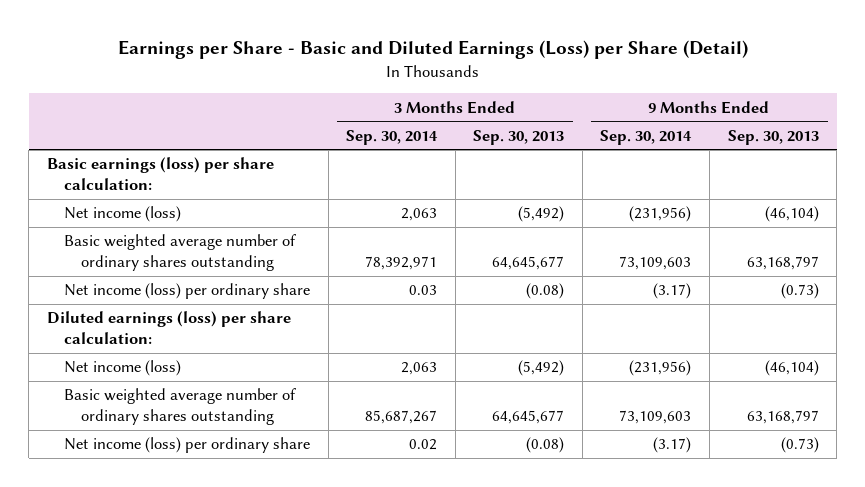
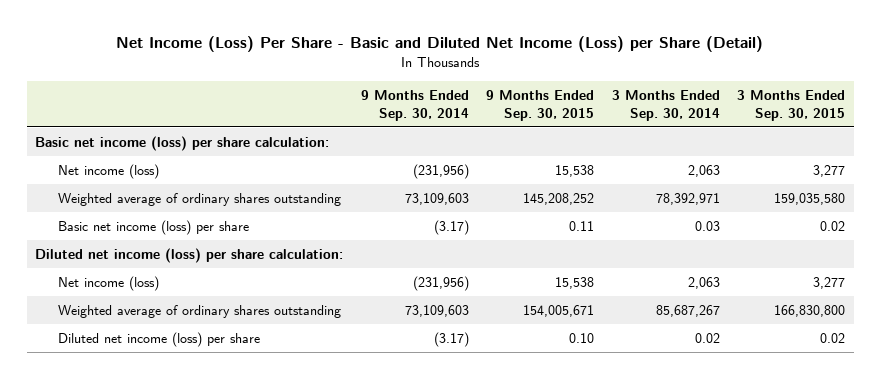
- Earnings per Share - Basic and Diluted Earnings (Loss) per Share (Detail)
+ Net Income (Loss) Per Share - Basic and Diluted Net Income (Loss) per Share (Detail)
- | 3 Months Ended Sep. 30, 2014 | 3 Months Ended Sep. 30, 2013 | 9 Months Ended Sep. 30, 2014 | 9 Months Ended Sep. 30, 2013
+ | 9 Months Ended Sep. 30, 2014 | 9 Months Ended Sep. 30, 2015 | 3 Months Ended Sep. 30, 2014 | 3 Months Ended Sep. 30, 2015
- Basic earnings (loss) per share calculation:
+ Basic net income (loss) per share calculation:
- Basic weighted average number of ordinary shares outstanding | 78,392,971 | 64,645,677 | 73,109,603 | 63,168,797
- Net income (loss) per ordinary share | 0.03 | (0.08) | (3.17) | (0.73)
- Diluted earnings (loss) per share calculation:
+ Weighted average of ordinary shares outstanding | 73,109,603 | 145,208,252 | 78,392,971 | 159,035,580
+ Basic net income (loss) per share | (3.17) | 0.11 | 0.03 | 0.02
+ Diluted net income (loss) per share calculation:
- Basic weighted average number of ordinary shares outstanding | 85,687,267 | 64,645,677 | 73,109,603 | 63,168,797
- Net income (loss) per ordinary share | 0.02 | (0.08) | (3.17) | (0.73)
+ Weighted average of ordinary shares outstanding | 73,109,603 | 154,005,671 | 85,687,267 | 166,830,800
+ Diluted net income (loss) per share | (3.17) | 0.10 | 0.02 | 0.02

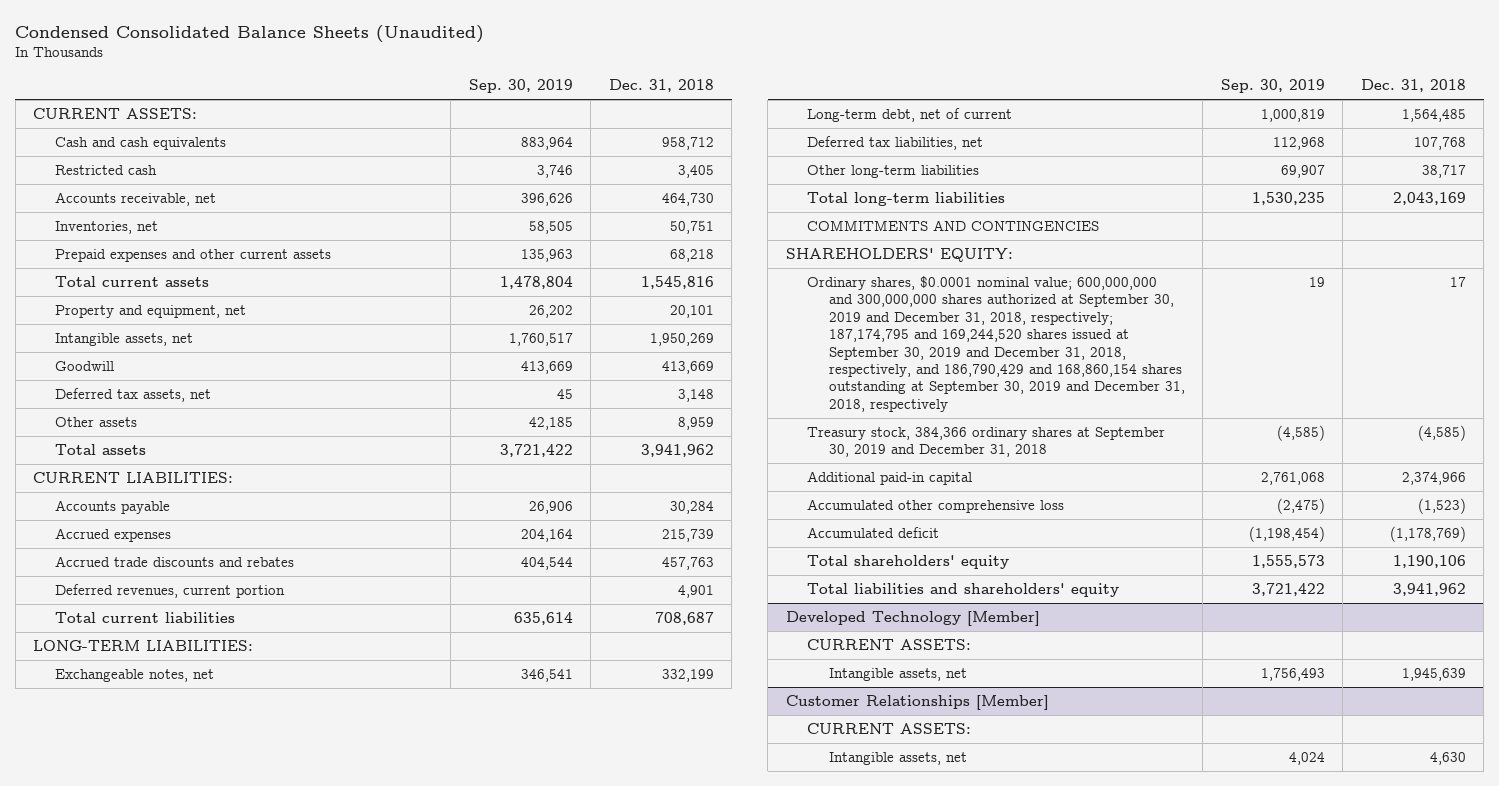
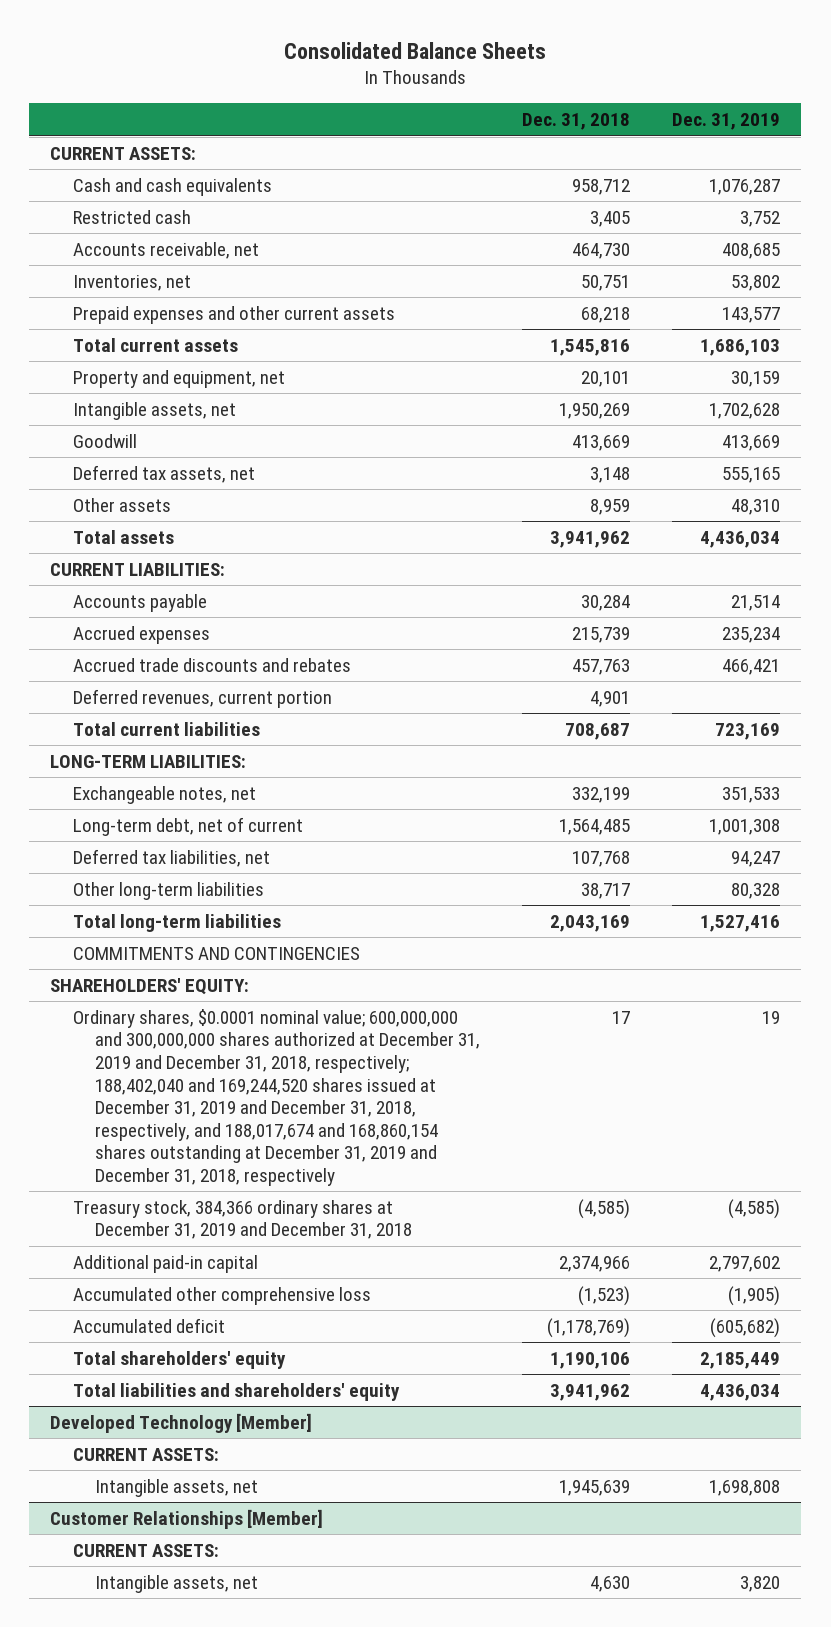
- Condensed Consolidated Balance Sheets (Unaudited)
+ Consolidated Balance Sheets
- | Sep. 30, 2019 | Dec. 31, 2018
+ | Dec. 31, 2018 | Dec. 31, 2019
- Ordinary shares, $0.0001 nominal value; 600,000,000 and 300,000,000 shares authorized at September 30, 2019 and December 31, 2018, respectively; 187,174,795 and 169,244,520 shares issued at September 30, 2019 and December 31, 2018, respectively, and 186,790,429 and 168,860,154 shares outstanding at September 30, 2019 and December 31, 2018, respectively | 19 | 17
- Treasury stock, 384,366 ordinary shares at September 30, 2019 and December 31, 2018 | (4,585) | (4,585)
+ Ordinary shares, $0.0001 nominal value; 600,000,000 and 300,000,000 shares authorized at December 31, 2019 and December 31, 2018, respectively; 188,402,040 and 169,244,520 shares issued at December 31, 2019 and December 31, 2018, respectively, and 188,017,674 and 168,860,154 shares outstanding at December 31, 2019 and December 31, 2018, respectively | 17 | 19
+ Treasury stock, 384,366 ordinary shares at December 31, 2019 and December 31, 2018 | (4,585) | (4,585)

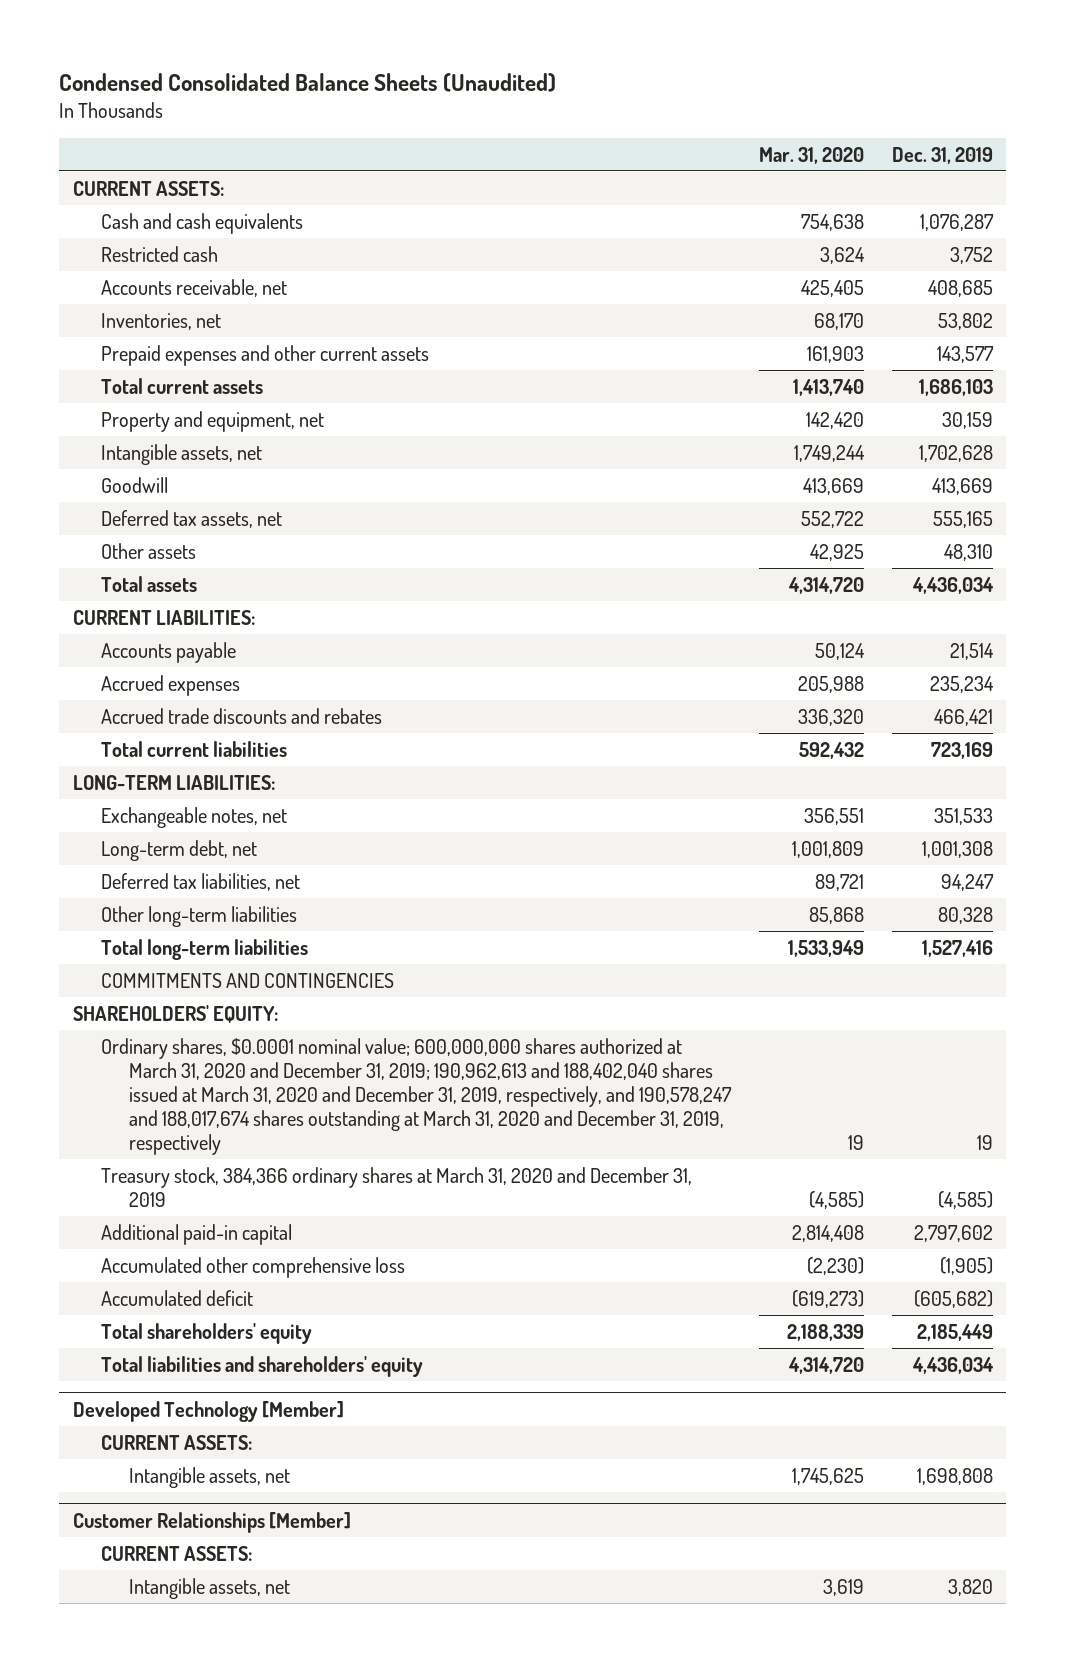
- Consolidated Balance Sheets
+ Condensed Consolidated Balance Sheets (Unaudited)
- | Dec. 31, 2018 | Dec. 31, 2019
+ | Mar. 31, 2020 | Dec. 31, 2019
- Deferred revenues, current portion | 4,901 |
- Long-term debt, net of current | 1,564,485 | 1,001,308
+ Long-term debt, net | 1,001,809 | 1,001,308
- Ordinary shares, $0.0001 nominal value; 600,000,000 and 300,000,000 shares authorized at December 31, 2019 and December 31, 2018, respectively; 188,402,040 and 169,244,520 shares issued at December 31, 2019 and December 31, 2018, respectively, and 188,017,674 and 168,860,154 shares outstanding at December 31, 2019 and December 31, 2018, respectively | 17 | 19
- Treasury stock, 384,366 ordinary shares at December 31, 2019 and December 31, 2018 | (4,585) | (4,585)
+ Ordinary shares, $0.0001 nominal value; 600,000,000 shares authorized at March 31, 2020 and December 31, 2019; 190,962,613 and 188,402,040 shares issued at March 31, 2020 and December 31, 2019, respectively, and 190,578,247 and 188,017,674 shares outstanding at March 31, 2020 and December 31, 2019, respectively | 19 | 19
+ Treasury stock, 384,366 ordinary shares at March 31, 2020 and December 31, 2019 | (4,585) | (4,585)

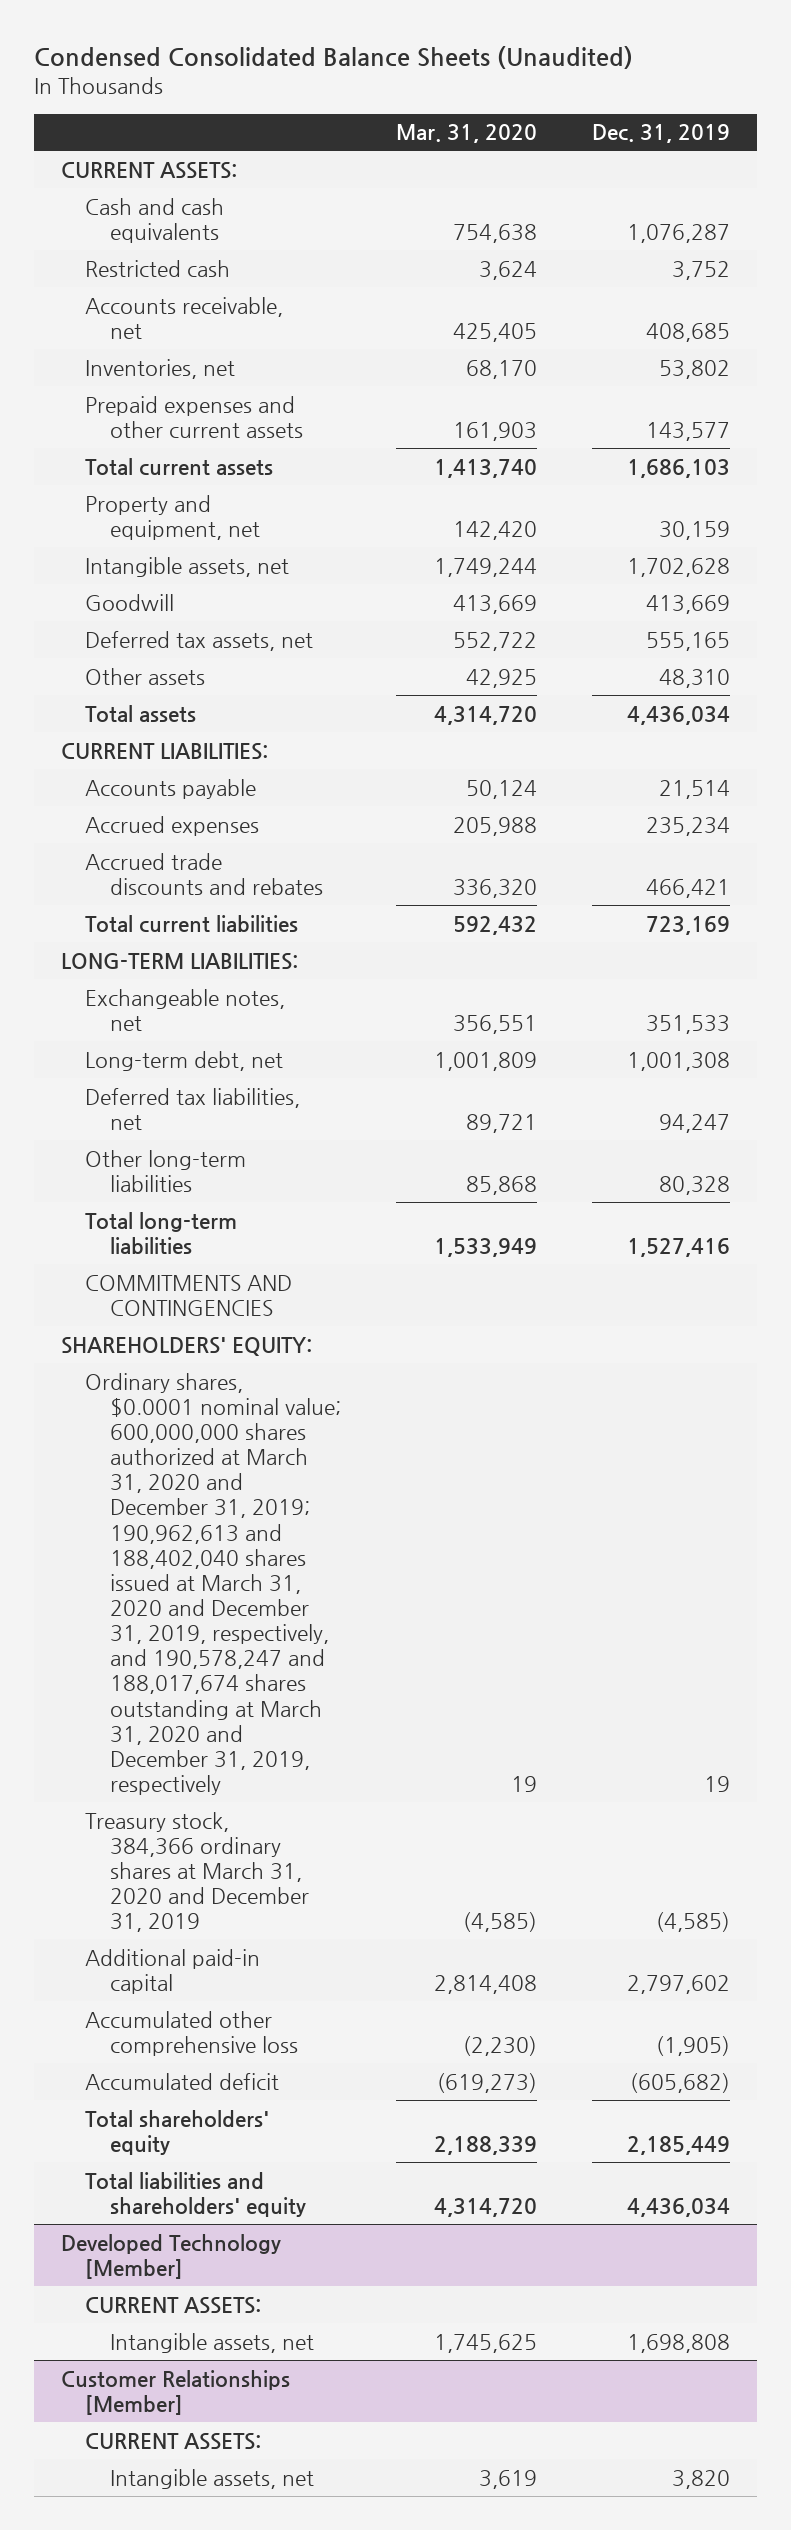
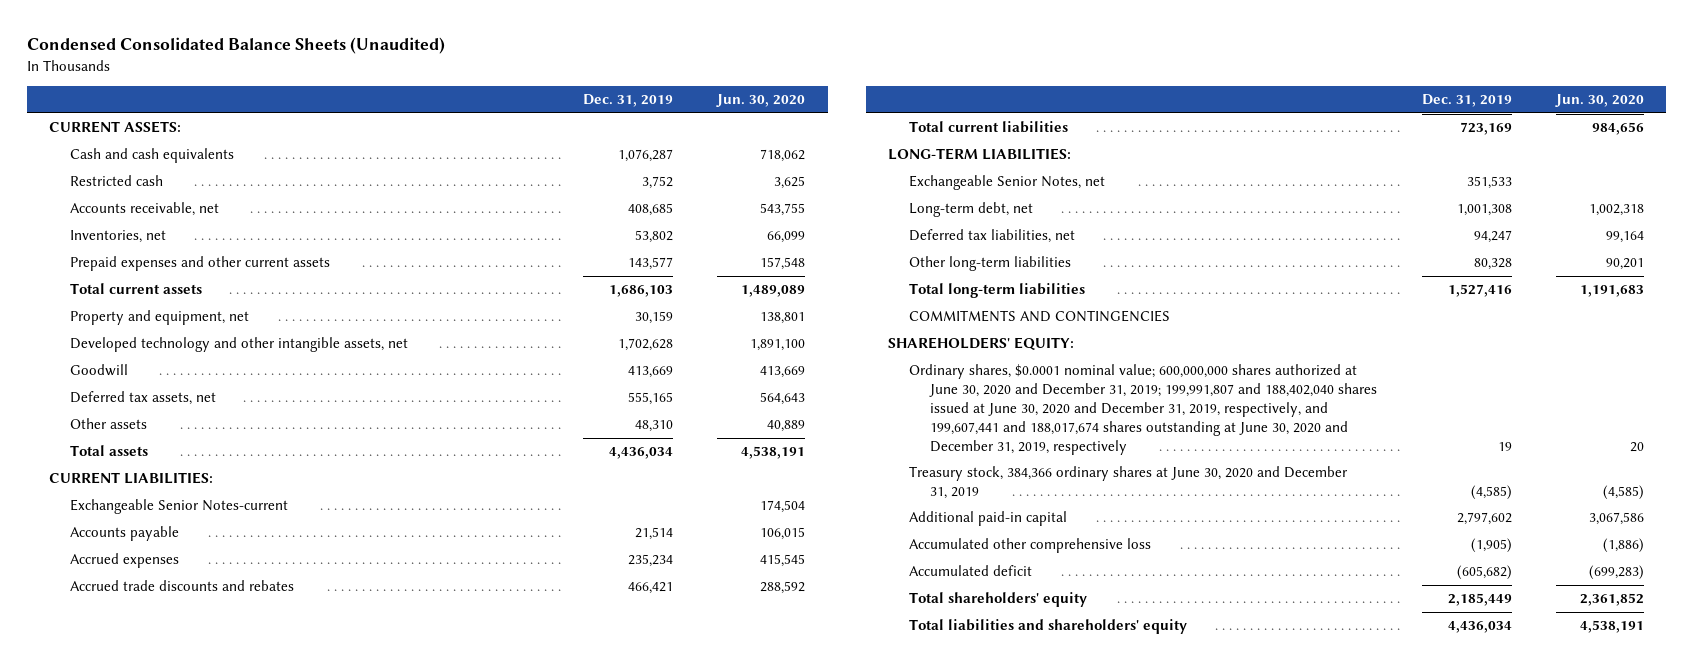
- | Mar. 31, 2020 | Dec. 31, 2019
+ | Dec. 31, 2019 | Jun. 30, 2020
- Intangible assets, net | 1,749,244 | 1,702,628
+ Developed technology and other intangible assets, net | 1,702,628 | 1,891,100
+ Exchangeable Senior Notes-current | | 174,504
- Exchangeable notes, net | 356,551 | 351,533
+ Exchangeable Senior Notes, net | 351,533 |
- Ordinary shares, $0.0001 nominal value; 600,000,000 shares authorized at March 31, 2020 and December 31, 2019; 190,962,613 and 188,402,040 shares issued at March 31, 2020 and December 31, 2019, respectively, and 190,578,247 and 188,017,674 shares outstanding at March 31, 2020 and December 31, 2019, respectively | 19 | 19
- Treasury stock, 384,366 ordinary shares at March 31, 2020 and December 31, 2019 | (4,585) | (4,585)
+ Ordinary shares, $0.0001 nominal value; 600,000,000 shares authorized at June 30, 2020 and December 31, 2019; 199,991,807 and 188,402,040 shares issued at June 30, 2020 and December 31, 2019, respectively, and 199,607,441 and 188,017,674 shares outstanding at June 30, 2020 and December 31, 2019, respectively | 19 | 20
+ Treasury stock, 384,366 ordinary shares at June 30, 2020 and December 31, 2019 | (4,585) | (4,585)
- Developed Technology [Member]
- CURRENT ASSETS:
- Intangible assets, net | 1,745,625 | 1,698,808
- Customer Relationships [Member]
- CURRENT ASSETS:
- Intangible assets, net | 3,619 | 3,820

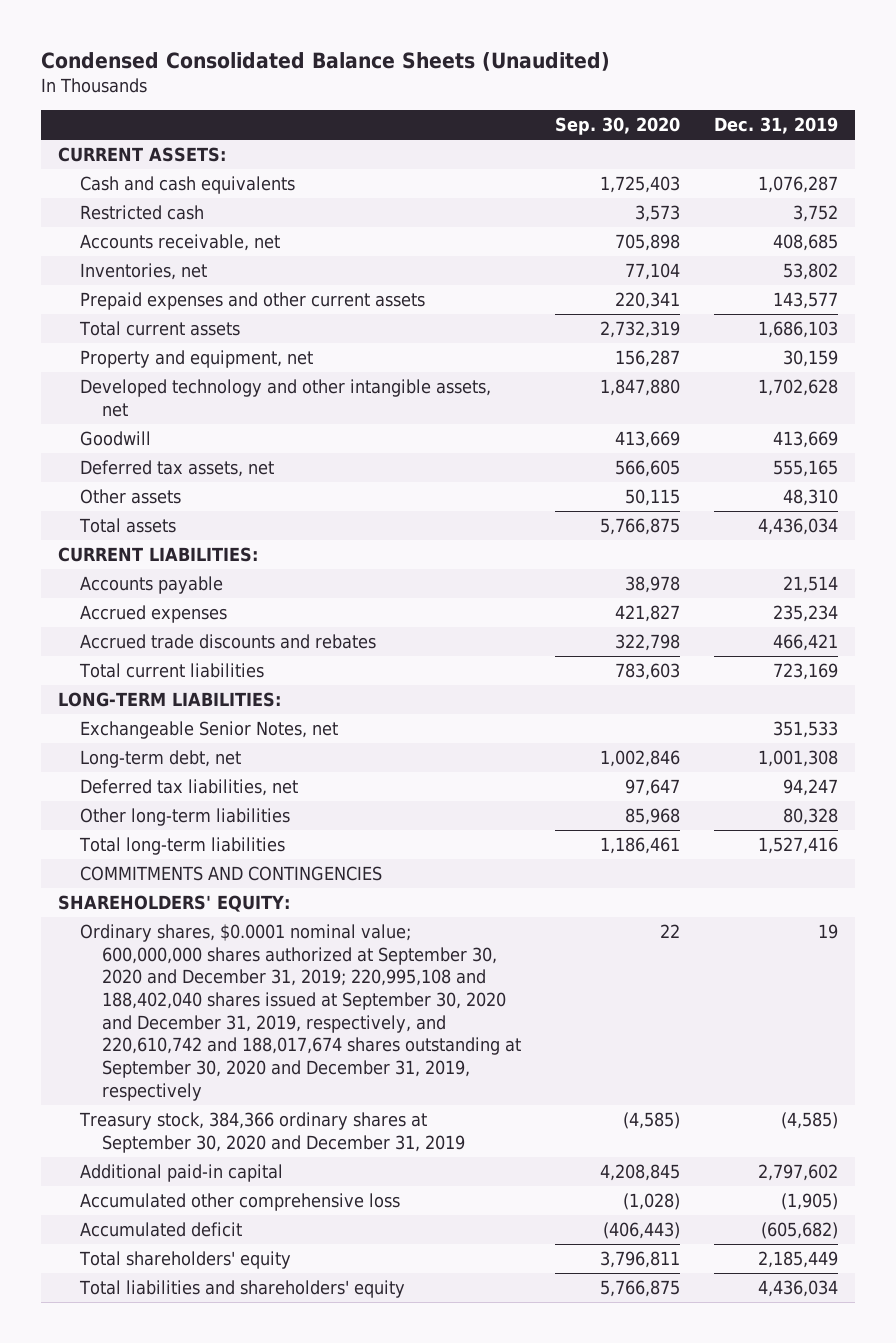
- | Dec. 31, 2019 | Jun. 30, 2020
+ | Sep. 30, 2020 | Dec. 31, 2019
- Exchangeable Senior Notes-current | | 174,504
- Ordinary shares, $0.0001 nominal value; 600,000,000 shares authorized at June 30, 2020 and December 31, 2019; 199,991,807 and 188,402,040 shares issued at June 30, 2020 and December 31, 2019, respectively, and 199,607,441 and 188,017,674 shares outstanding at June 30, 2020 and December 31, 2019, respectively | 19 | 20
- Treasury stock, 384,366 ordinary shares at June 30, 2020 and December 31, 2019 | (4,585) | (4,585)
+ Ordinary shares, $0.0001 nominal value; 600,000,000 shares authorized at September 30, 2020 and December 31, 2019; 220,995,108 and 188,402,040 shares issued at September 30, 2020 and December 31, 2019, respectively, and 220,610,742 and 188,017,674 shares outstanding at September 30, 2020 and December 31, 2019, respectively | 22 | 19
+ Treasury stock, 384,366 ordinary shares at September 30, 2020 and December 31, 2019 | (4,585) | (4,585)

